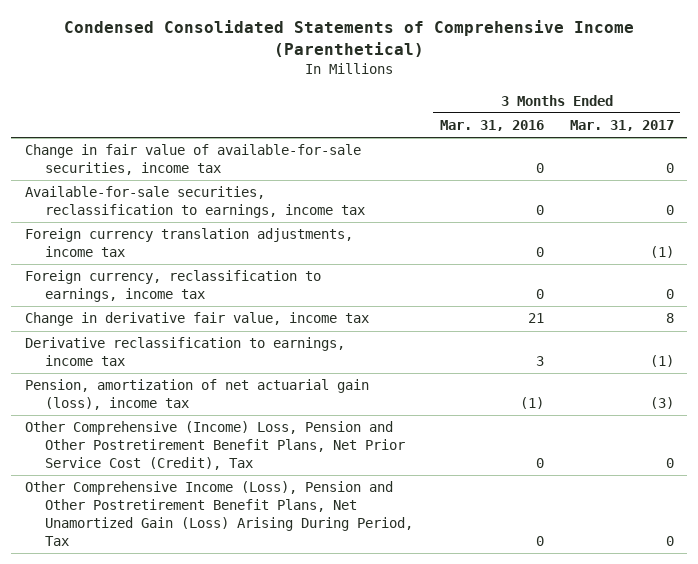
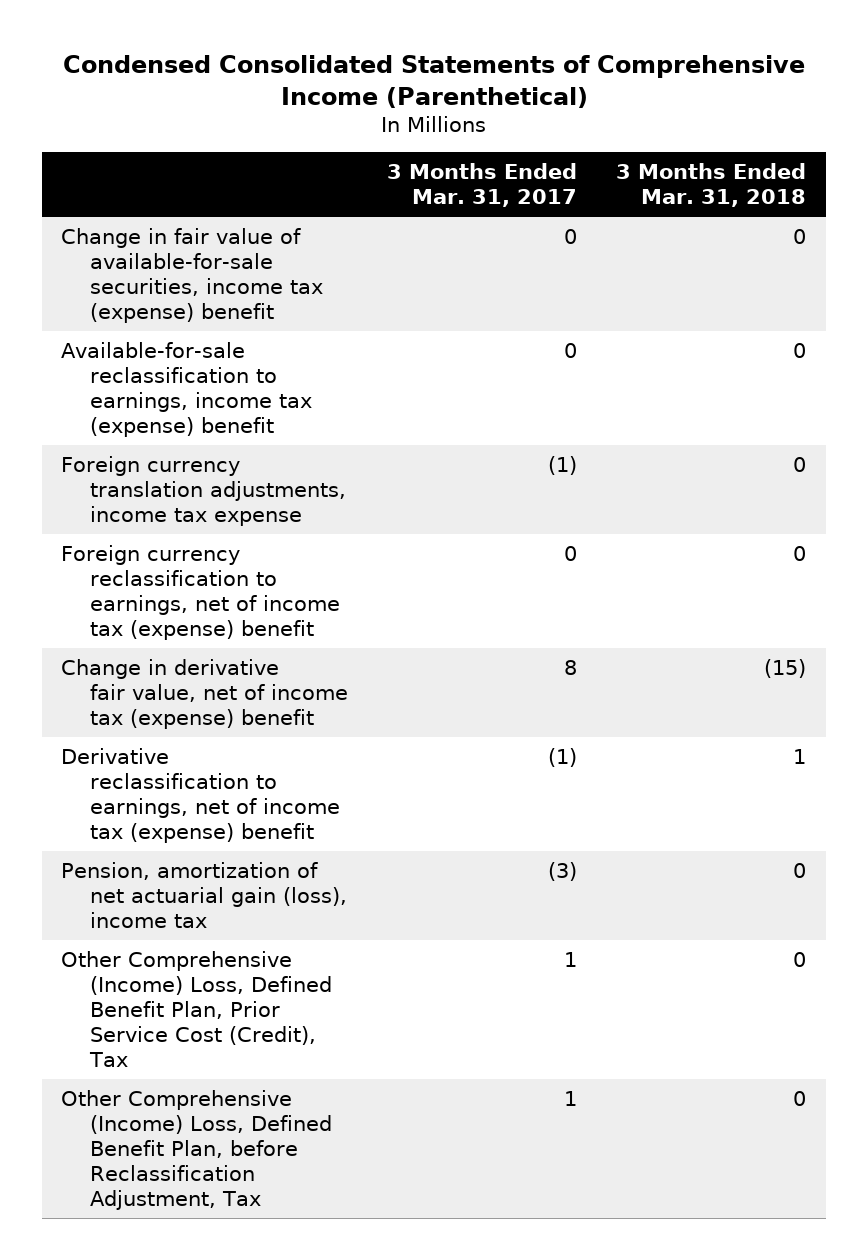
- | 3 Months Ended Mar. 31, 2016 | 3 Months Ended Mar. 31, 2017
+ | 3 Months Ended Mar. 31, 2017 | 3 Months Ended Mar. 31, 2018
- Change in fair value of available-for-sale securities, income tax | 0 | 0
- Available-for-sale securities, reclassification to earnings, income tax | 0 | 0
- Foreign currency translation adjustments, income tax | 0 | (1)
- Foreign currency, reclassification to earnings, income tax | 0 | 0
- Change in derivative fair value, income tax | 21 | 8
- Derivative reclassification to earnings, income tax | 3 | (1)
+ Change in fair value of available-for-sale securities, income tax (expense) benefit | 0 | 0
+ Available-for-sale reclassification to earnings, income tax (expense) benefit | 0 | 0
+ Foreign currency translation adjustments, income tax expense | (1) | 0
+ Foreign currency reclassification to earnings, net of income tax (expense) benefit | 0 | 0
+ Change in derivative fair value, net of income tax (expense) benefit | 8 | (15)
+ Derivative reclassification to earnings, net of income tax (expense) benefit | (1) | 1
- Other Comprehensive (Income) Loss, Pension and Other Postretirement Benefit Plans, Net Prior Service Cost (Credit), Tax | 0 | 0
- Other Comprehensive Income (Loss), Pension and Other Postretirement Benefit Plans, Net Unamortized Gain (Loss) Arising During Period, Tax | 0 | 0
+ Other Comprehensive (Income) Loss, Defined Benefit Plan, Prior Service Cost (Credit), Tax | 1 | 0
+ Other Comprehensive (Income) Loss, Defined Benefit Plan, before Reclassification Adjustment, Tax | 1 | 0

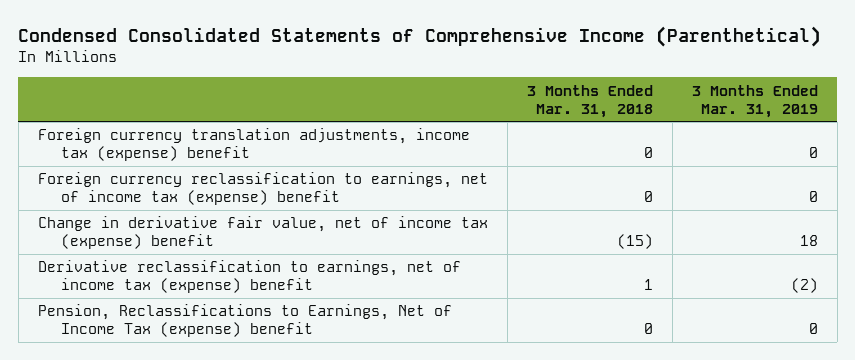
- | 3 Months Ended Mar. 31, 2017 | 3 Months Ended Mar. 31, 2018
+ | 3 Months Ended Mar. 31, 2018 | 3 Months Ended Mar. 31, 2019
- Change in fair value of available-for-sale securities, income tax (expense) benefit | 0 | 0
- Available-for-sale reclassification to earnings, income tax (expense) benefit | 0 | 0
- Foreign currency translation adjustments, income tax expense | (1) | 0
+ Foreign currency translation adjustments, income tax (expense) benefit | 0 | 0
- Pension, amortization of net actuarial gain (loss), income tax | (3) | 0
- Other Comprehensive (Income) Loss, Defined Benefit Plan, Prior Service Cost (Credit), Tax | 1 | 0
- Other Comprehensive (Income) Loss, Defined Benefit Plan, before Reclassification Adjustment, Tax | 1 | 0
+ Pension, Reclassifications to Earnings, Net of Income Tax (expense) benefit | 0 | 0

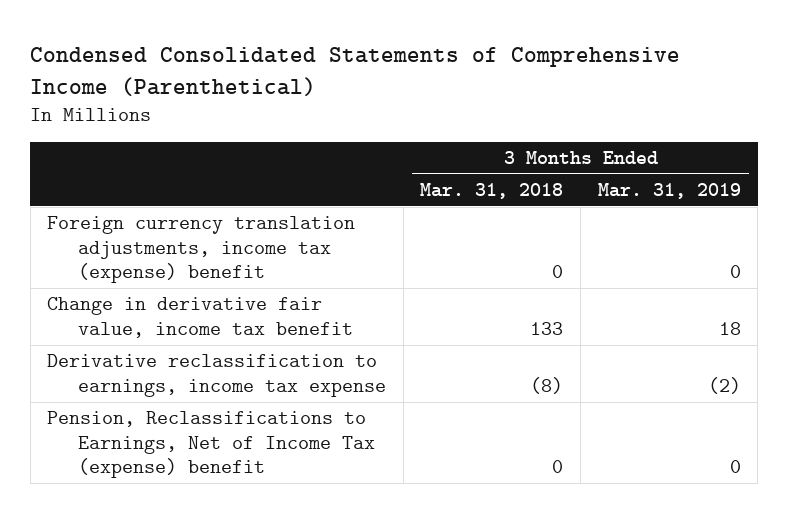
- Foreign currency reclassification to earnings, net of income tax (expense) benefit | 0 | 0
- Change in derivative fair value, net of income tax (expense) benefit | (15) | 18
- Derivative reclassification to earnings, net of income tax (expense) benefit | 1 | (2)
+ Change in derivative fair value, income tax benefit | 133 | 18
+ Derivative reclassification to earnings, income tax expense | (8) | (2)

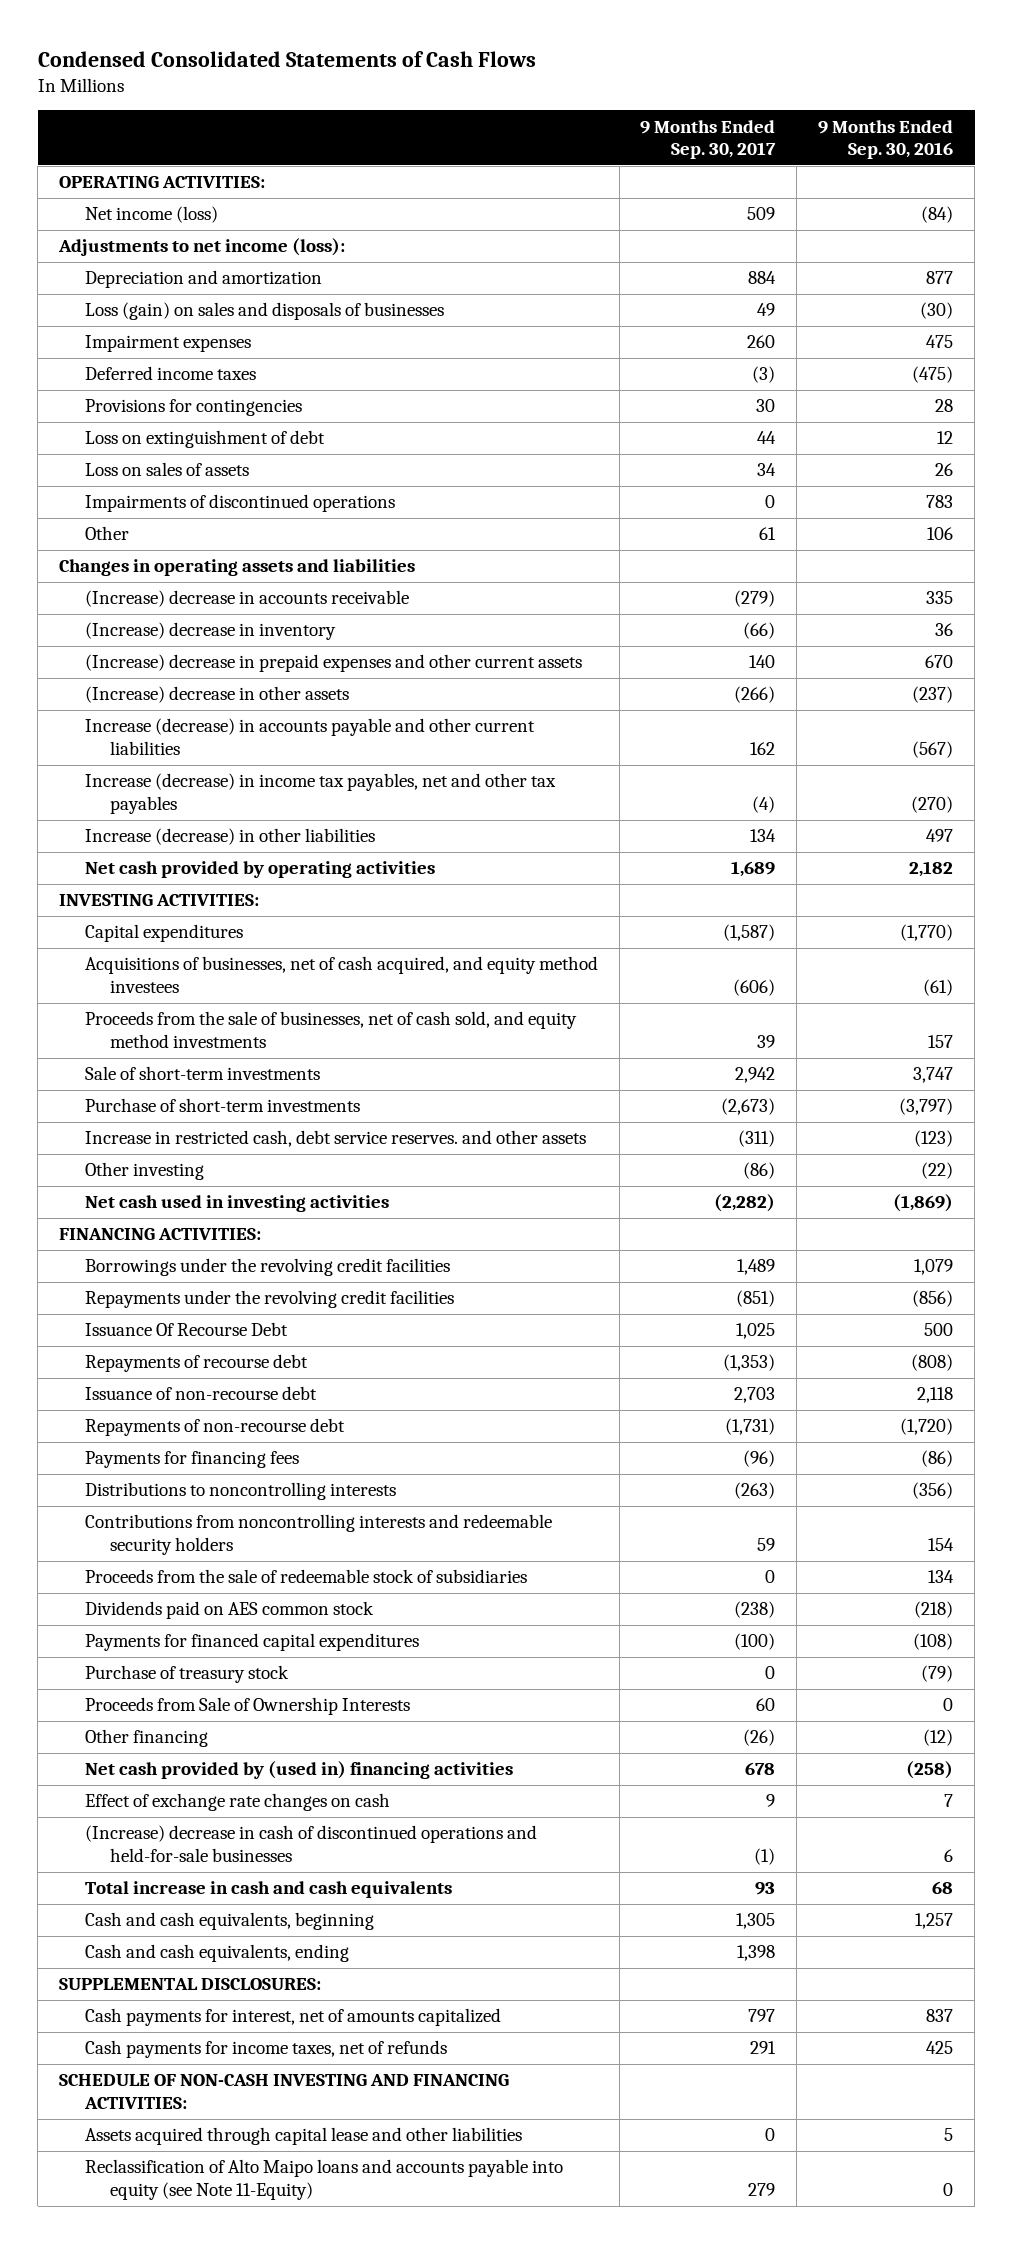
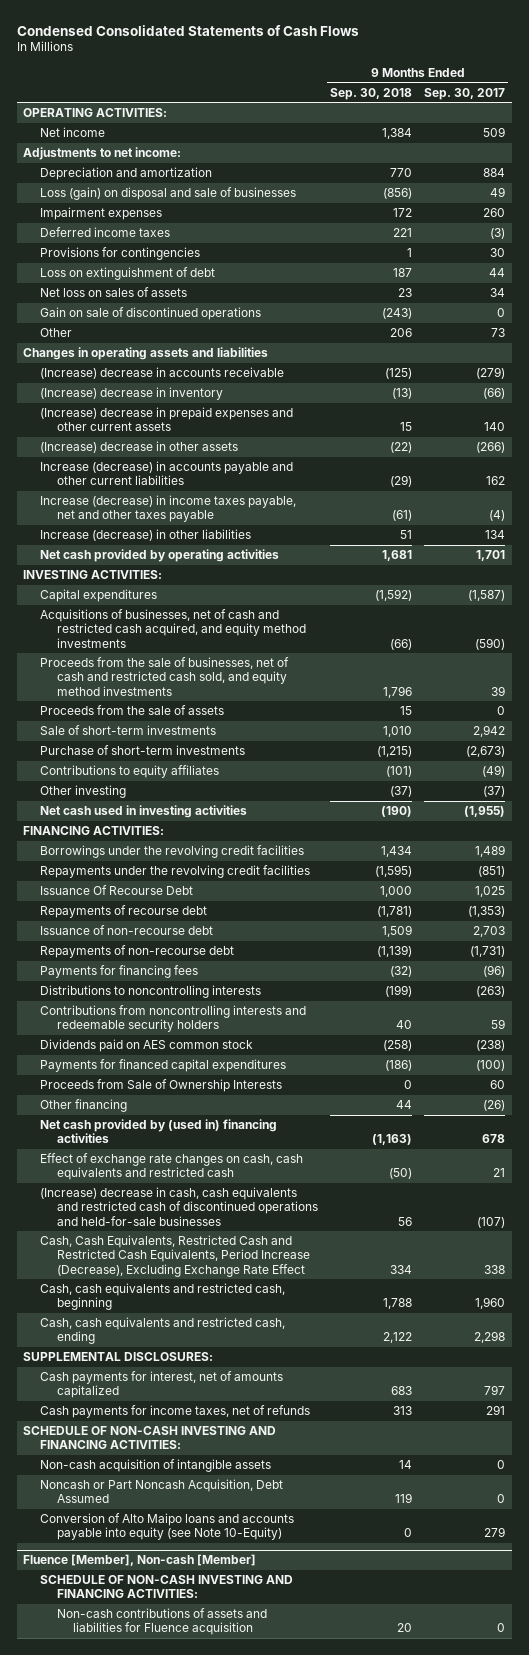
- | 9 Months Ended Sep. 30, 2017 | 9 Months Ended Sep. 30, 2016
+ | 9 Months Ended Sep. 30, 2018 | 9 Months Ended Sep. 30, 2017
- Net income (loss) | 509 | (84)
- Adjustments to net income (loss):
+ Net income | 1,384 | 509
+ Adjustments to net income:
- Loss (gain) on sales and disposals of businesses | 49 | (30)
+ Loss (gain) on disposal and sale of businesses | (856) | 49
- Loss on sales of assets | 34 | 26
- Impairments of discontinued operations | 0 | 783
- Other | 61 | 106
+ Net loss on sales of assets | 23 | 34
+ Gain on sale of discontinued operations | (243) | 0
+ Other | 206 | 73
- Increase (decrease) in income tax payables, net and other tax payables | (4) | (270)
+ Increase (decrease) in income taxes payable, net and other taxes payable | (61) | (4)
- Net cash provided by operating activities | 1,689 | 2,182
+ Net cash provided by operating activities | 1,681 | 1,701
- Acquisitions of businesses, net of cash acquired, and equity method investees | (606) | (61)
- Proceeds from the sale of businesses, net of cash sold, and equity method investments | 39 | 157
+ Acquisitions of businesses, net of cash and restricted cash acquired, and equity method investments | (66) | (590)
+ Proceeds from the sale of businesses, net of cash and restricted cash sold, and equity method investments | 1,796 | 39
+ Proceeds from the sale of assets | 15 | 0
- Increase in restricted cash, debt service reserves. and other assets | (311) | (123)
- Other investing | (86) | (22)
- Net cash used in investing activities | (2,282) | (1,869)
+ Contributions to equity affiliates | (101) | (49)
+ Other investing | (37) | (37)
+ Net cash used in investing activities | (190) | (1,955)
- Proceeds from the sale of redeemable stock of subsidiaries | 0 | 134
- Purchase of treasury stock | 0 | (79)
- Effect of exchange rate changes on cash | 9 | 7
- (Increase) decrease in cash of discontinued operations and held-for-sale businesses | (1) | 6
- Total increase in cash and cash equivalents | 93 | 68
- Cash and cash equivalents, beginning | 1,305 | 1,257
- Cash and cash equivalents, ending | 1,398 |
+ Effect of exchange rate changes on cash, cash equivalents and restricted cash | (50) | 21
+ (Increase) decrease in cash, cash equivalents and restricted cash of discontinued operations and held-for-sale businesses | 56 | (107)
+ Cash, Cash Equivalents, Restricted Cash and Restricted Cash Equivalents, Period Increase (Decrease), Excluding Exchange Rate Effect | 334 | 338
+ Cash, cash equivalents and restricted cash, beginning | 1,788 | 1,960
+ Cash, cash equivalents and restricted cash, ending | 2,122 | 2,298
- Assets acquired through capital lease and other liabilities | 0 | 5
- Reclassification of Alto Maipo loans and accounts payable into equity (see Note 11-Equity) | 279 | 0
+ Non-cash acquisition of intangible assets | 14 | 0
+ Noncash or Part Noncash Acquisition, Debt Assumed | 119 | 0
+ Conversion of Alto Maipo loans and accounts payable into equity (see Note 10-Equity) | 0 | 279
+ Fluence [Member], Non-cash [Member]
+ SCHEDULE OF NON-CASH INVESTING AND FINANCING ACTIVITIES:
+ Non-cash contributions of assets and liabilities for Fluence acquisition | 20 | 0

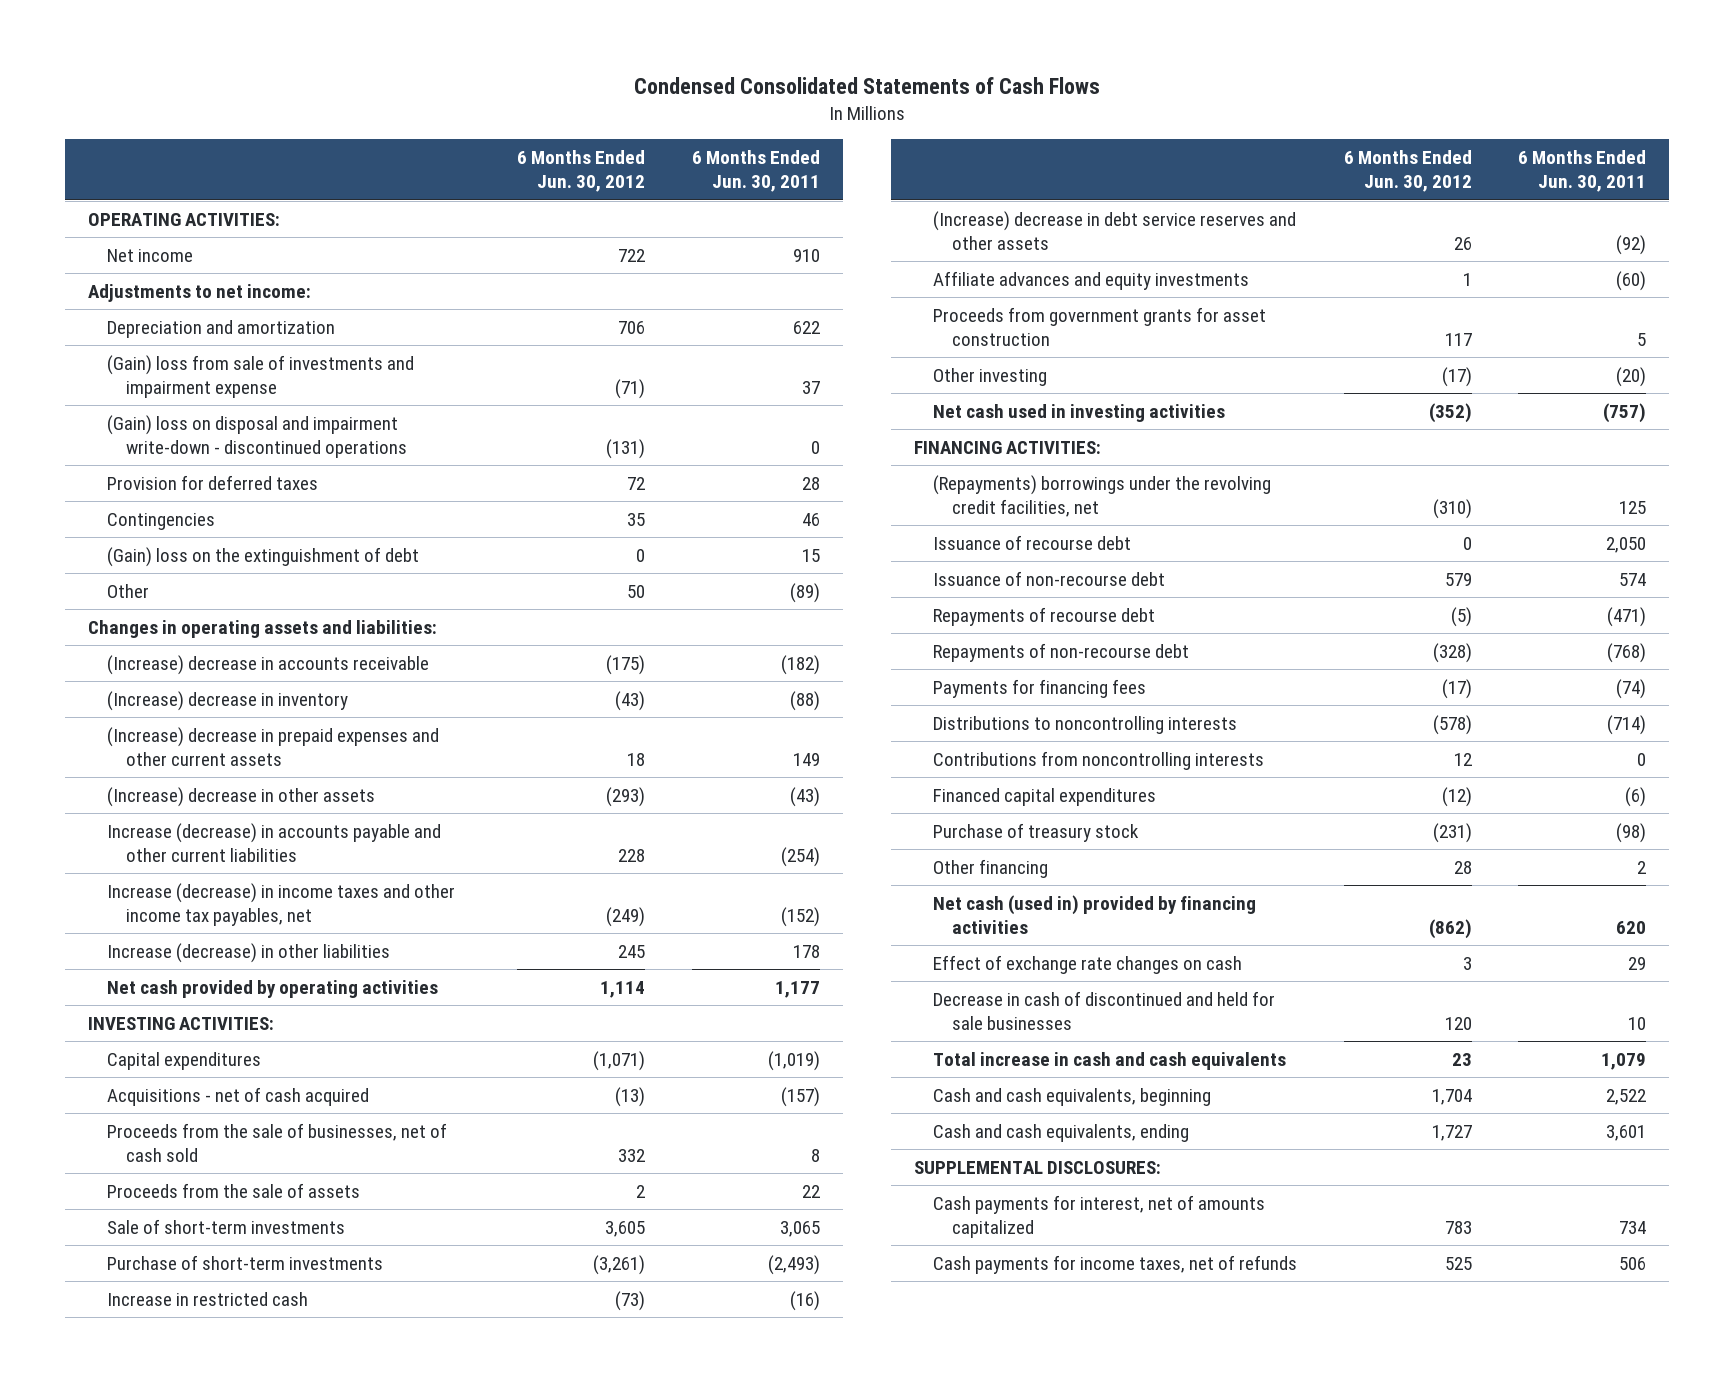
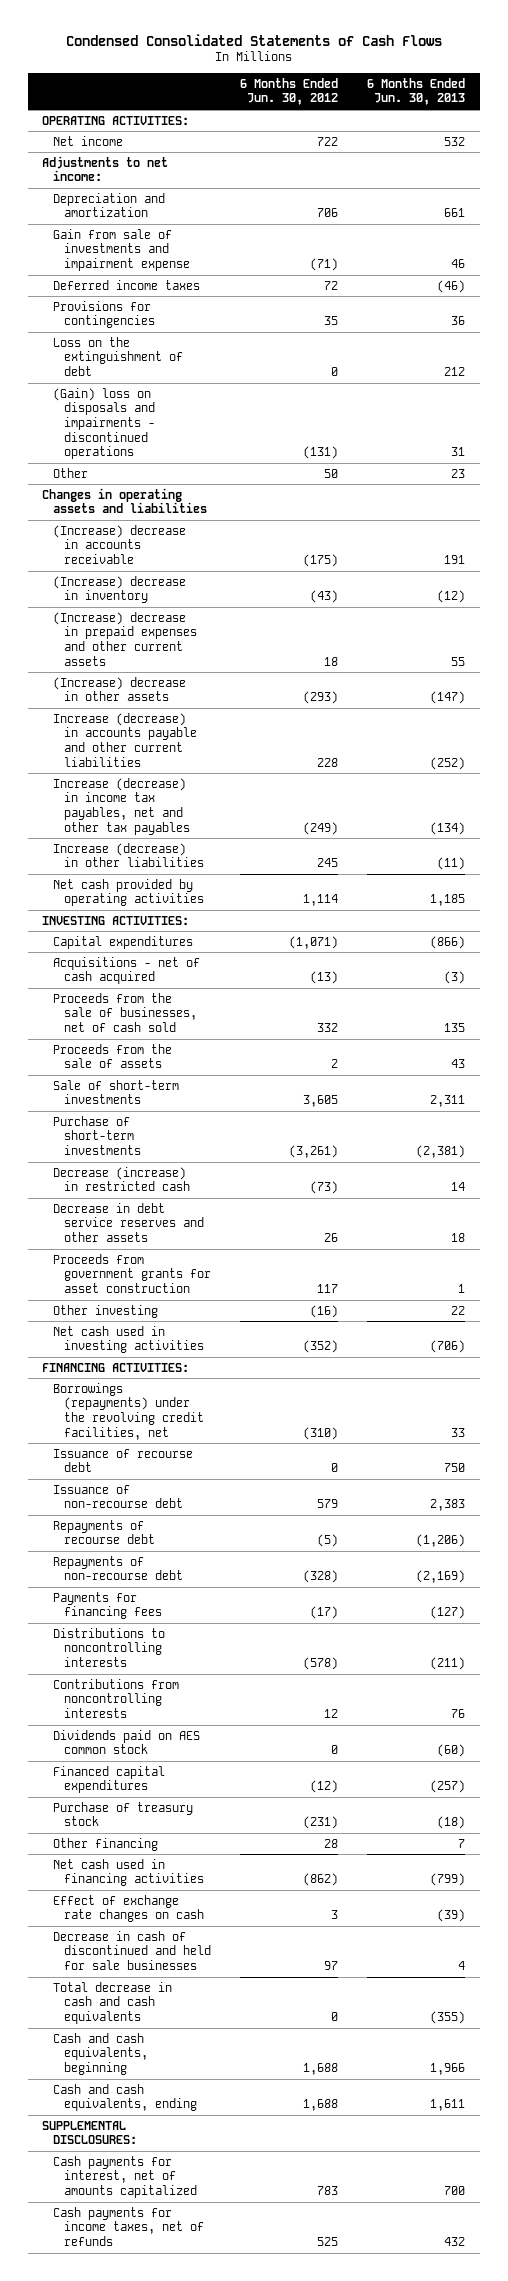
- | 6 Months Ended Jun. 30, 2012 | 6 Months Ended Jun. 30, 2011
+ | 6 Months Ended Jun. 30, 2012 | 6 Months Ended Jun. 30, 2013
- (Gain) loss from sale of investments and impairment expense | (71) | 37
- (Gain) loss on disposal and impairment write-down - discontinued operations | (131) | 0
- Provision for deferred taxes | 72 | 28
- Contingencies | 35 | 46
- (Gain) loss on the extinguishment of debt | 0 | 15
+ Gain from sale of investments and impairment expense | (71) | 46
+ Deferred income taxes | 72 | (46)
+ Provisions for contingencies | 35 | 36
+ Loss on the extinguishment of debt | 0 | 212
+ (Gain) loss on disposals and impairments - discontinued operations | (131) | 31
- Changes in operating assets and liabilities:
+ Changes in operating assets and liabilities
- Increase (decrease) in income taxes and other income tax payables, net | (249) | (152)
+ Increase (decrease) in income tax payables, net and other tax payables | (249) | (134)
- Increase in restricted cash | (73) | (16)
- (Increase) decrease in debt service reserves and other assets | 26 | (92)
- Affiliate advances and equity investments | 1 | (60)
+ Decrease (increase) in restricted cash | (73) | 14
+ Decrease in debt service reserves and other assets | 26 | 18
- Other investing | (17) | (20)
+ Other investing | (16) | 22
- (Repayments) borrowings under the revolving credit facilities, net | (310) | 125
+ Borrowings (repayments) under the revolving credit facilities, net | (310) | 33
+ Dividends paid on AES common stock | 0 | (60)
- Net cash (used in) provided by financing activities | (862) | 620
+ Net cash used in financing activities | (862) | (799)
- Decrease in cash of discontinued and held for sale businesses | 120 | 10
- Total increase in cash and cash equivalents | 23 | 1,079
- Cash and cash equivalents, beginning | 1,704 | 2,522
- Cash and cash equivalents, ending | 1,727 | 3,601
+ Decrease in cash of discontinued and held for sale businesses | 97 | 4
+ Total decrease in cash and cash equivalents | 0 | (355)
+ Cash and cash equivalents, beginning | 1,688 | 1,966
+ Cash and cash equivalents, ending | 1,688 | 1,611

